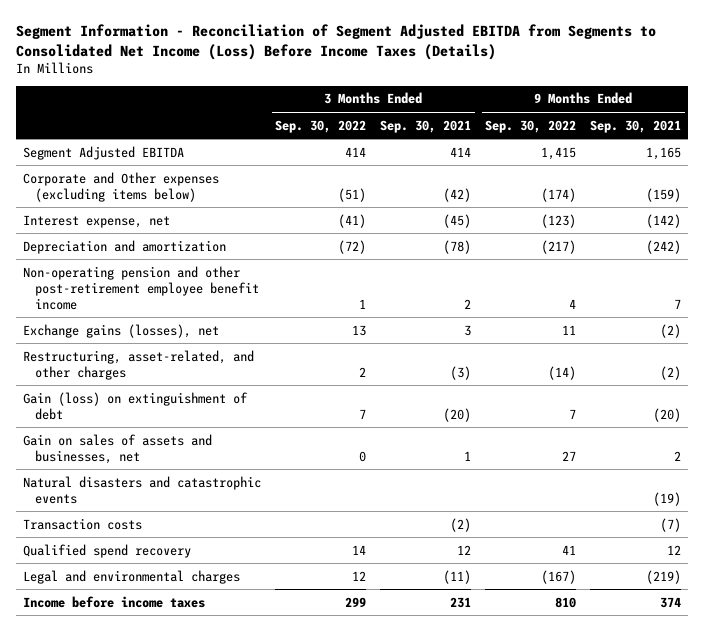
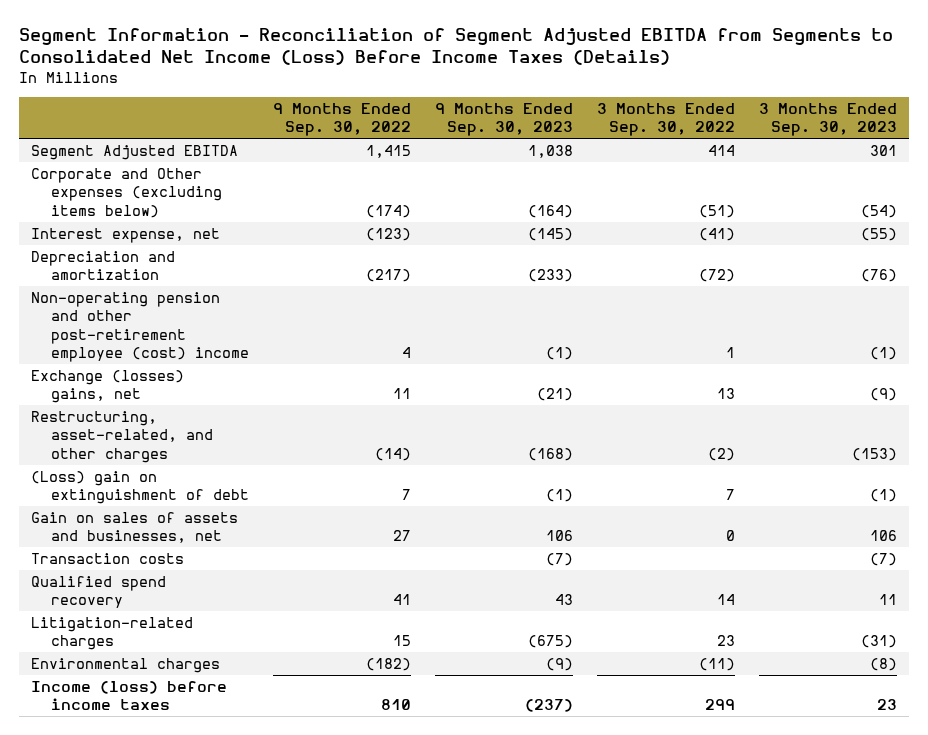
- | 3 Months Ended Sep. 30, 2022 | 3 Months Ended Sep. 30, 2021 | 9 Months Ended Sep. 30, 2022 | 9 Months Ended Sep. 30, 2021
+ | 9 Months Ended Sep. 30, 2022 | 9 Months Ended Sep. 30, 2023 | 3 Months Ended Sep. 30, 2022 | 3 Months Ended Sep. 30, 2023
- Non-operating pension and other post-retirement employee benefit income | 1 | 2 | 4 | 7
- Exchange gains (losses), net | 13 | 3 | 11 | (2)
- Restructuring, asset-related, and other charges | 2 | (3) | (14) | (2)
- Gain (loss) on extinguishment of debt | 7 | (20) | 7 | (20)
+ Non-operating pension and other post-retirement employee (cost) income | 4 | (1) | 1 | (1)
+ Exchange (losses) gains, net | 11 | (21) | 13 | (9)
+ Restructuring, asset-related, and other charges | (14) | (168) | (2) | (153)
+ (Loss) gain on extinguishment of debt | 7 | (1) | 7 | (1)
- Natural disasters and catastrophic events | | | | (19)
- Legal and environmental charges | 12 | (11) | (167) | (219)
- Income before income taxes | 299 | 231 | 810 | 374
+ Litigation-related charges | 15 | (675) | 23 | (31)
+ Environmental charges | (182) | (9) | (11) | (8)
+ Income (loss) before income taxes | 810 | (237) | 299 | 23

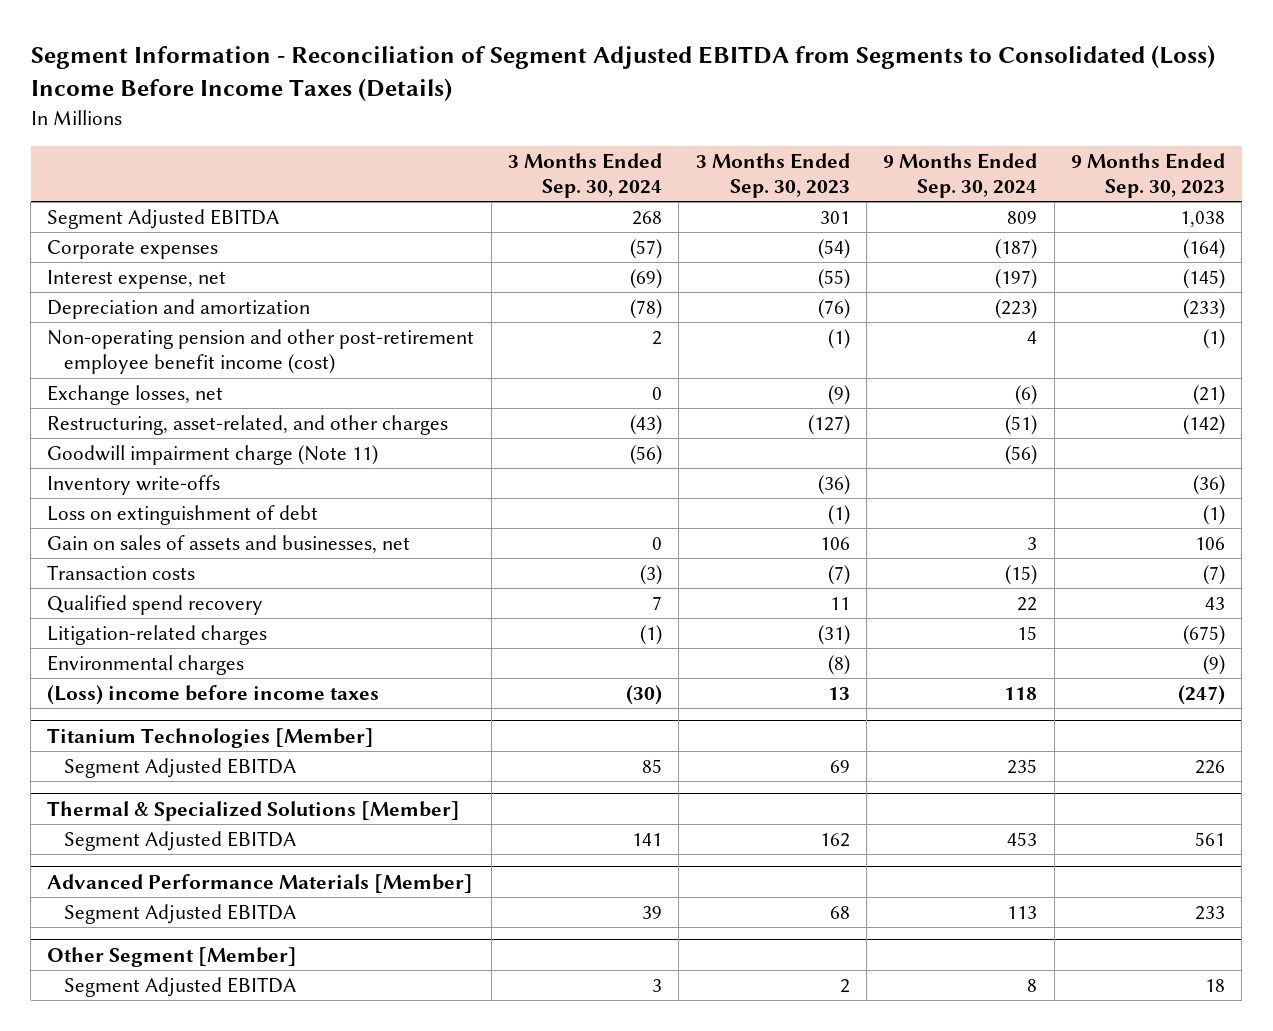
- Segment Information - Reconciliation of Segment Adjusted EBITDA from Segments to Consolidated Net Income (Loss) Before Income Taxes (Details)
+ Segment Information - Reconciliation of Segment Adjusted EBITDA from Segments to Consolidated (Loss) Income Before Income Taxes (Details)
- | 9 Months Ended Sep. 30, 2022 | 9 Months Ended Sep. 30, 2023 | 3 Months Ended Sep. 30, 2022 | 3 Months Ended Sep. 30, 2023
+ | 3 Months Ended Sep. 30, 2024 | 3 Months Ended Sep. 30, 2023 | 9 Months Ended Sep. 30, 2024 | 9 Months Ended Sep. 30, 2023
- Corporate and Other expenses (excluding items below) | (174) | (164) | (51) | (54)
+ Corporate expenses | (57) | (54) | (187) | (164)
- Non-operating pension and other post-retirement employee (cost) income | 4 | (1) | 1 | (1)
- Exchange (losses) gains, net | 11 | (21) | 13 | (9)
- Restructuring, asset-related, and other charges | (14) | (168) | (2) | (153)
- (Loss) gain on extinguishment of debt | 7 | (1) | 7 | (1)
+ Non-operating pension and other post-retirement employee benefit income (cost) | 2 | (1) | 4 | (1)
+ Exchange losses, net | 0 | (9) | (6) | (21)
+ Restructuring, asset-related, and other charges | (43) | (127) | (51) | (142)
+ Goodwill impairment charge (Note 11) | (56) | | (56) |
+ Inventory write-offs | | (36) | | (36)
+ Loss on extinguishment of debt | | (1) | | (1)
- Income (loss) before income taxes | 810 | (237) | 299 | 23
+ (Loss) income before income taxes | (30) | 13 | 118 | (247)
+ Titanium Technologies [Member]
+ Segment Adjusted EBITDA | 85 | 69 | 235 | 226
+ Thermal & Specialized Solutions [Member]
+ Segment Adjusted EBITDA | 141 | 162 | 453 | 561
+ Advanced Performance Materials [Member]
+ Segment Adjusted EBITDA | 39 | 68 | 113 | 233
+ Other Segment [Member]
+ Segment Adjusted EBITDA | 3 | 2 | 8 | 18

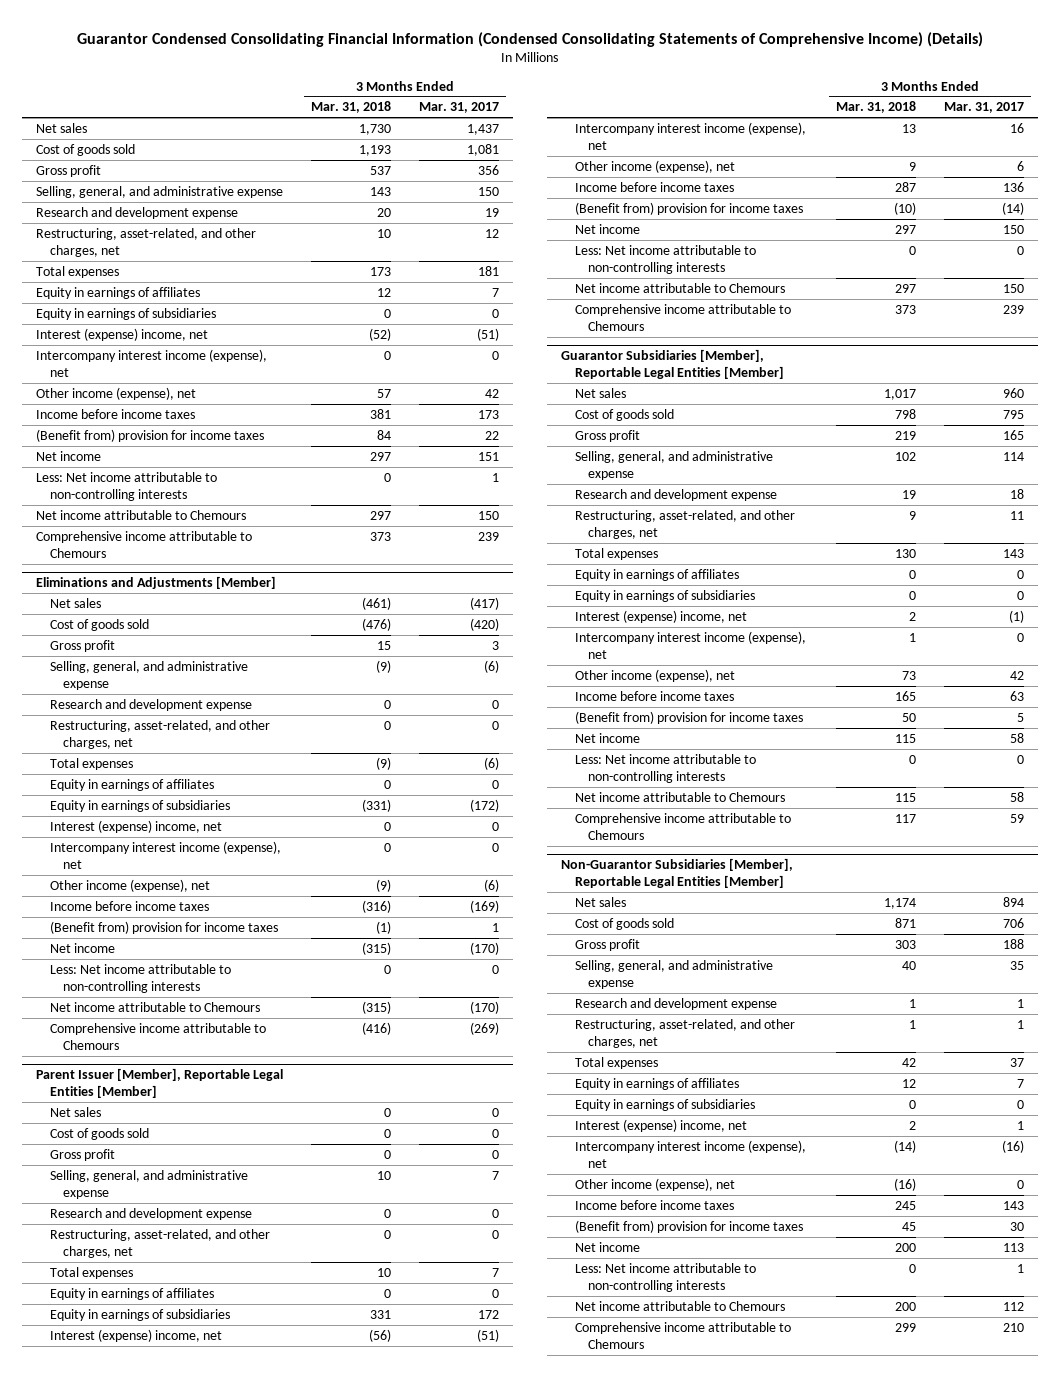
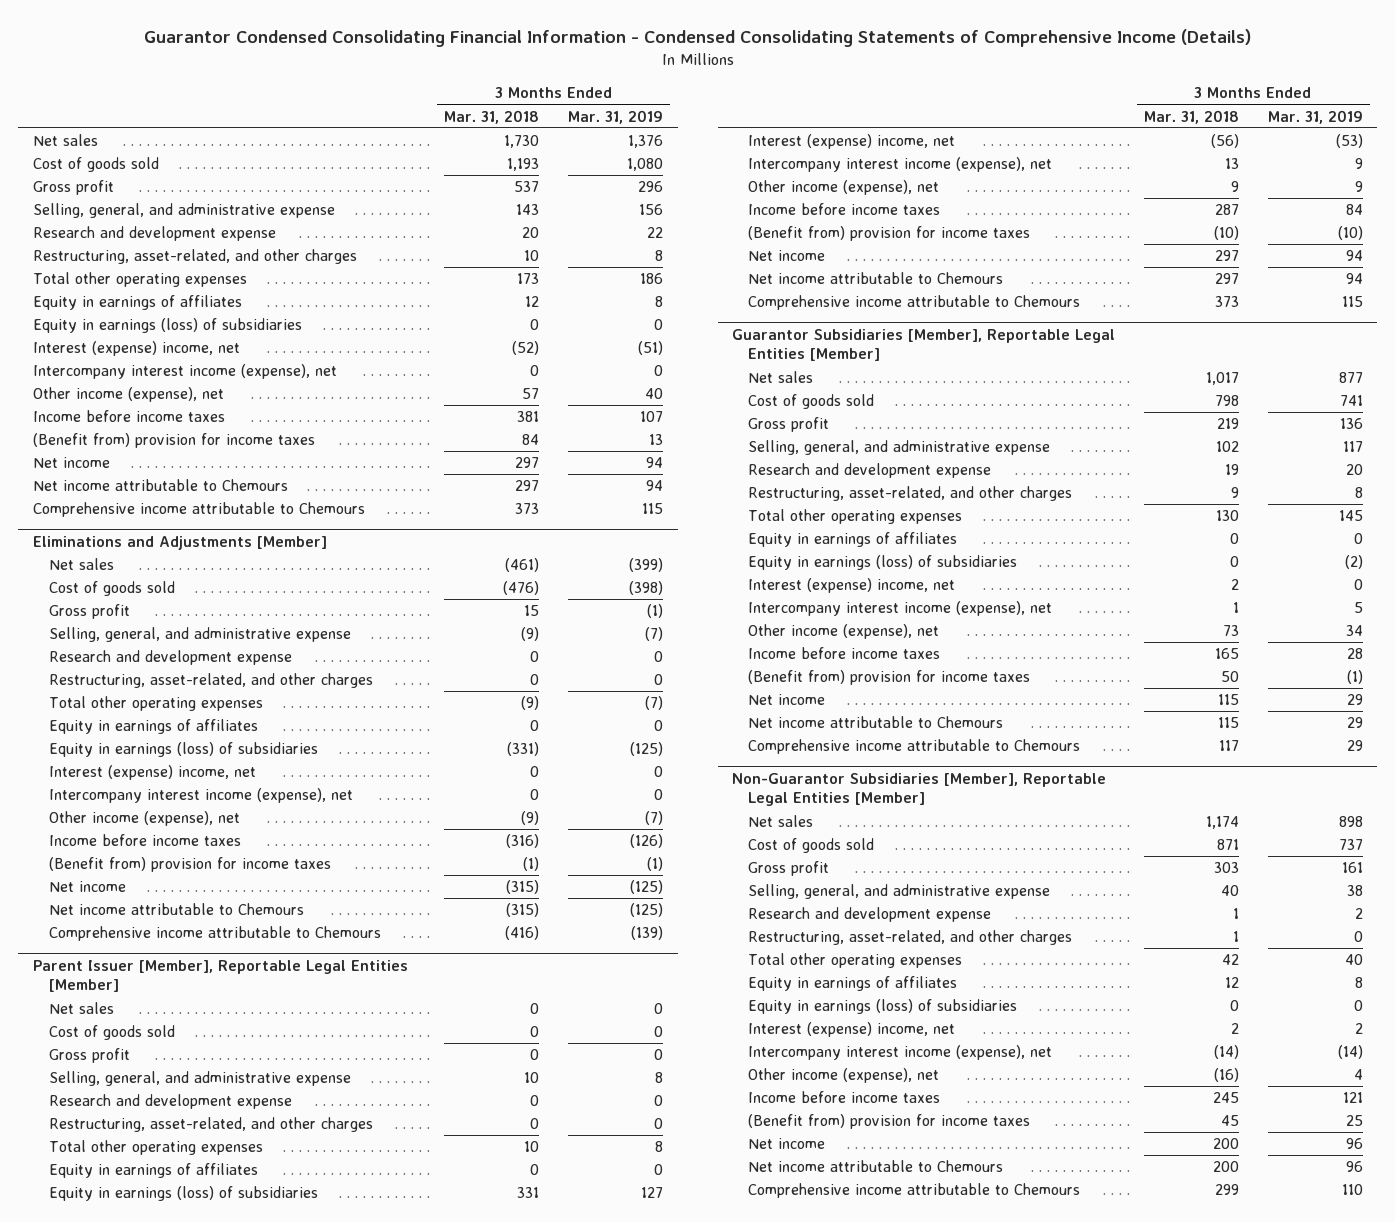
- Guarantor Condensed Consolidating Financial Information (Condensed Consolidating Statements of Comprehensive Income) (Details)
+ Guarantor Condensed Consolidating Financial Information - Condensed Consolidating Statements of Comprehensive Income (Details)
- | 3 Months Ended Mar. 31, 2018 | 3 Months Ended Mar. 31, 2017
+ | 3 Months Ended Mar. 31, 2018 | 3 Months Ended Mar. 31, 2019
- Restructuring, asset-related, and other charges, net | 10 | 12
- Total expenses | 173 | 181
+ Restructuring, asset-related, and other charges | 10 | 8
+ Total other operating expenses | 173 | 186
- Equity in earnings of subsidiaries | 0 | 0
+ Equity in earnings (loss) of subsidiaries | 0 | 0
- Less: Net income attributable to non-controlling interests | 0 | 1
@ Eliminations and Adjustments [Member]
- Restructuring, asset-related, and other charges, net | 0 | 0
- Total expenses | (9) | (6)
+ Restructuring, asset-related, and other charges | 0 | 0
+ Total other operating expenses | (9) | (7)
- Equity in earnings of subsidiaries | (331) | (172)
+ Equity in earnings (loss) of subsidiaries | (331) | (125)
- Less: Net income attributable to non-controlling interests | 0 | 0
@ Parent Issuer [Member], Reportable Legal Entities [Member]
- Restructuring, asset-related, and other charges, net | 0 | 0
- Total expenses | 10 | 7
+ Restructuring, asset-related, and other charges | 0 | 0
+ Total other operating expenses | 10 | 8
- Equity in earnings of subsidiaries | 331 | 172
+ Equity in earnings (loss) of subsidiaries | 331 | 127
- Less: Net income attributable to non-controlling interests | 0 | 0
@ Guarantor Subsidiaries [Member], Reportable Legal Entities [Member]
- Restructuring, asset-related, and other charges, net | 9 | 11
- Total expenses | 130 | 143
+ Restructuring, asset-related, and other charges | 9 | 8
+ Total other operating expenses | 130 | 145
- Equity in earnings of subsidiaries | 0 | 0
+ Equity in earnings (loss) of subsidiaries | 0 | (2)
- Less: Net income attributable to non-controlling interests | 0 | 0
@ Non-Guarantor Subsidiaries [Member], Reportable Legal Entities [Member]
- Restructuring, asset-related, and other charges, net | 1 | 1
- Total expenses | 42 | 37
+ Restructuring, asset-related, and other charges | 1 | 0
+ Total other operating expenses | 42 | 40
- Equity in earnings of subsidiaries | 0 | 0
+ Equity in earnings (loss) of subsidiaries | 0 | 0
- Less: Net income attributable to non-controlling interests | 0 | 1

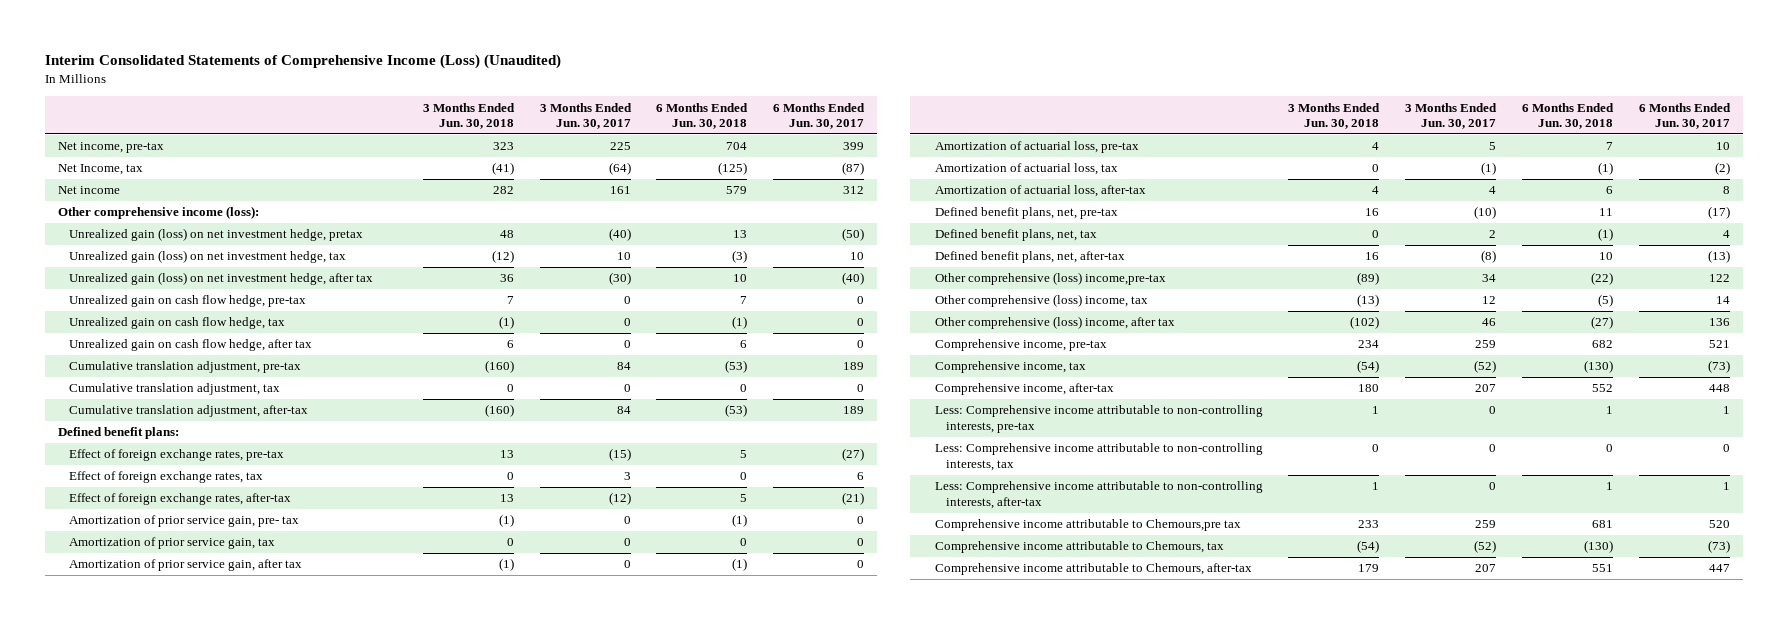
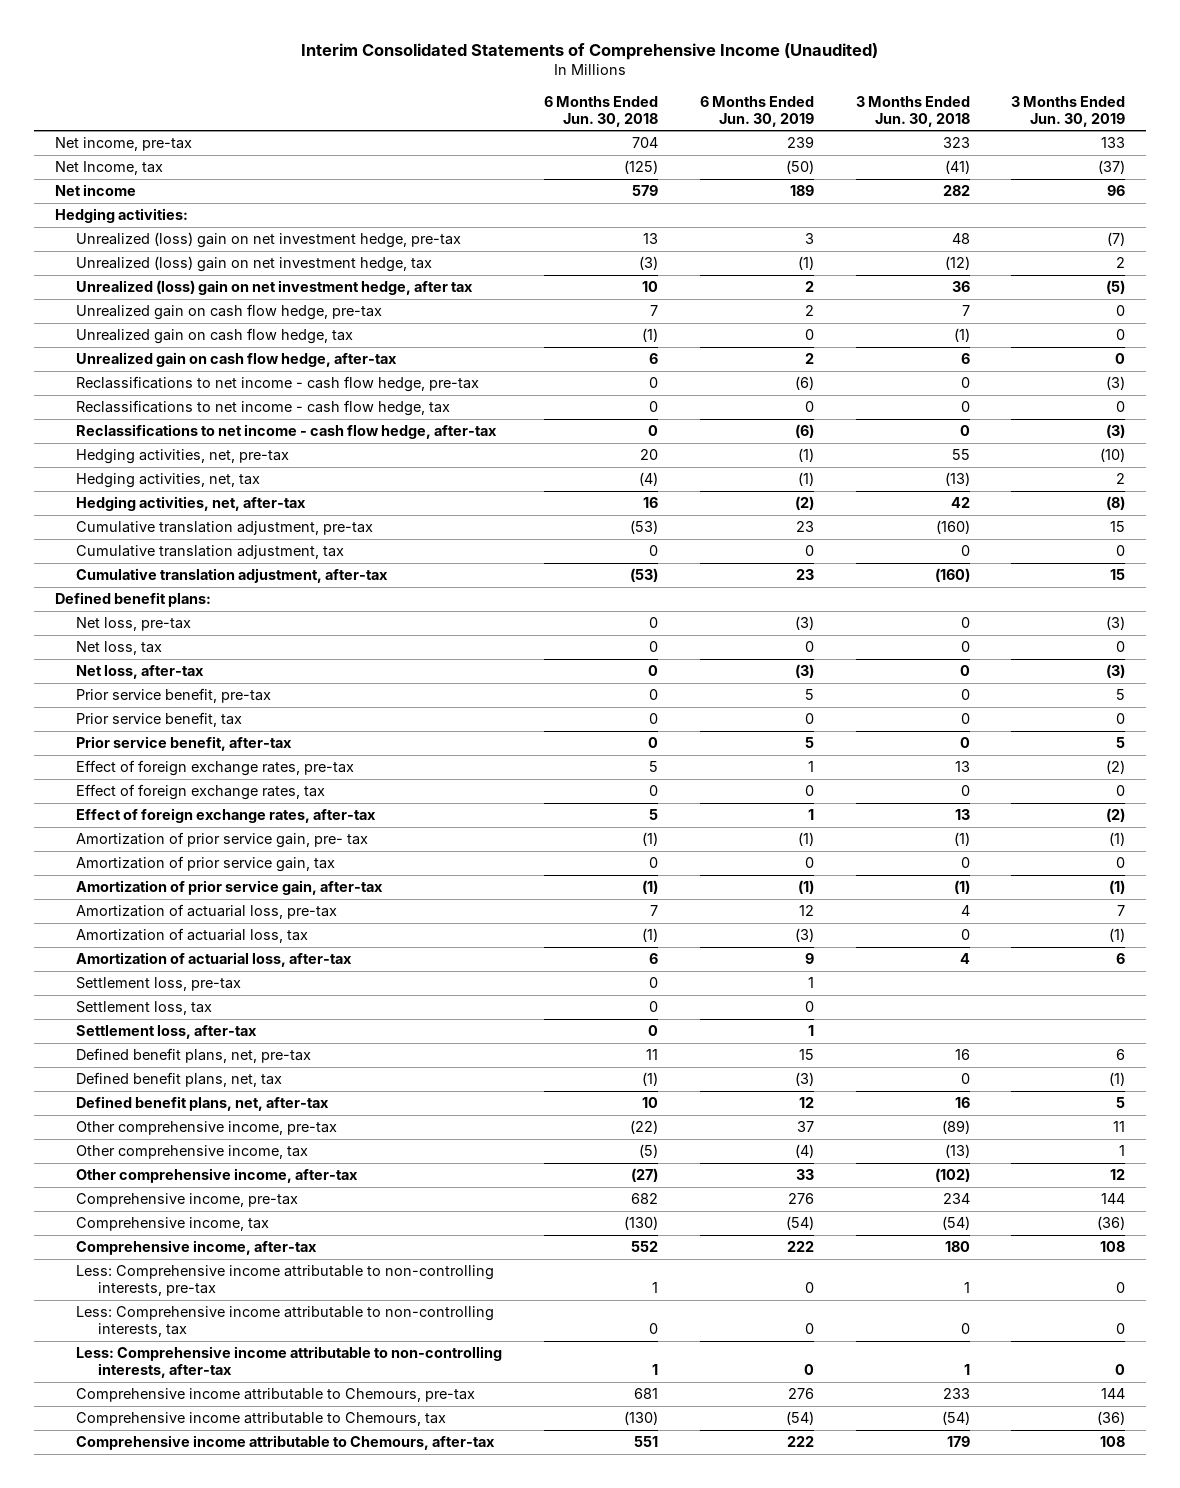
- Interim Consolidated Statements of Comprehensive Income (Loss) (Unaudited)
+ Interim Consolidated Statements of Comprehensive Income (Unaudited)
- | 3 Months Ended Jun. 30, 2018 | 3 Months Ended Jun. 30, 2017 | 6 Months Ended Jun. 30, 2018 | 6 Months Ended Jun. 30, 2017
+ | 6 Months Ended Jun. 30, 2018 | 6 Months Ended Jun. 30, 2019 | 3 Months Ended Jun. 30, 2018 | 3 Months Ended Jun. 30, 2019
- Other comprehensive income (loss):
- Unrealized gain (loss) on net investment hedge, pretax | 48 | (40) | 13 | (50)
- Unrealized gain (loss) on net investment hedge, tax | (12) | 10 | (3) | 10
- Unrealized gain (loss) on net investment hedge, after tax | 36 | (30) | 10 | (40)
+ Hedging activities:
+ Unrealized (loss) gain on net investment hedge, pre-tax | 13 | 3 | 48 | (7)
+ Unrealized (loss) gain on net investment hedge, tax | (3) | (1) | (12) | 2
+ Unrealized (loss) gain on net investment hedge, after tax | 10 | 2 | 36 | (5)
- Unrealized gain on cash flow hedge, after tax | 6 | 0 | 6 | 0
+ Unrealized gain on cash flow hedge, after-tax | 6 | 2 | 6 | 0
+ Reclassifications to net income - cash flow hedge, pre-tax | 0 | (6) | 0 | (3)
+ Reclassifications to net income - cash flow hedge, tax | 0 | 0 | 0 | 0
+ Reclassifications to net income - cash flow hedge, after-tax | 0 | (6) | 0 | (3)
+ Hedging activities, net, pre-tax | 20 | (1) | 55 | (10)
+ Hedging activities, net, tax | (4) | (1) | (13) | 2
+ Hedging activities, net, after-tax | 16 | (2) | 42 | (8)
+ Net loss, pre-tax | 0 | (3) | 0 | (3)
+ Net loss, tax | 0 | 0 | 0 | 0
+ Net loss, after-tax | 0 | (3) | 0 | (3)
+ Prior service benefit, pre-tax | 0 | 5 | 0 | 5
+ Prior service benefit, tax | 0 | 0 | 0 | 0
+ Prior service benefit, after-tax | 0 | 5 | 0 | 5
- Amortization of prior service gain, after tax | (1) | 0 | (1) | 0
+ Amortization of prior service gain, after-tax | (1) | (1) | (1) | (1)
+ Settlement loss, pre-tax | 0 | 1 | |
+ Settlement loss, tax | 0 | 0 | |
+ Settlement loss, after-tax | 0 | 1 | |
- Other comprehensive (loss) income,pre-tax | (89) | 34 | (22) | 122
- Other comprehensive (loss) income, tax | (13) | 12 | (5) | 14
- Other comprehensive (loss) income, after tax | (102) | 46 | (27) | 136
+ Other comprehensive income, pre-tax | (22) | 37 | (89) | 11
+ Other comprehensive income, tax | (5) | (4) | (13) | 1
+ Other comprehensive income, after-tax | (27) | 33 | (102) | 12
- Comprehensive income attributable to Chemours,pre tax | 233 | 259 | 681 | 520
+ Comprehensive income attributable to Chemours, pre-tax | 681 | 276 | 233 | 144

